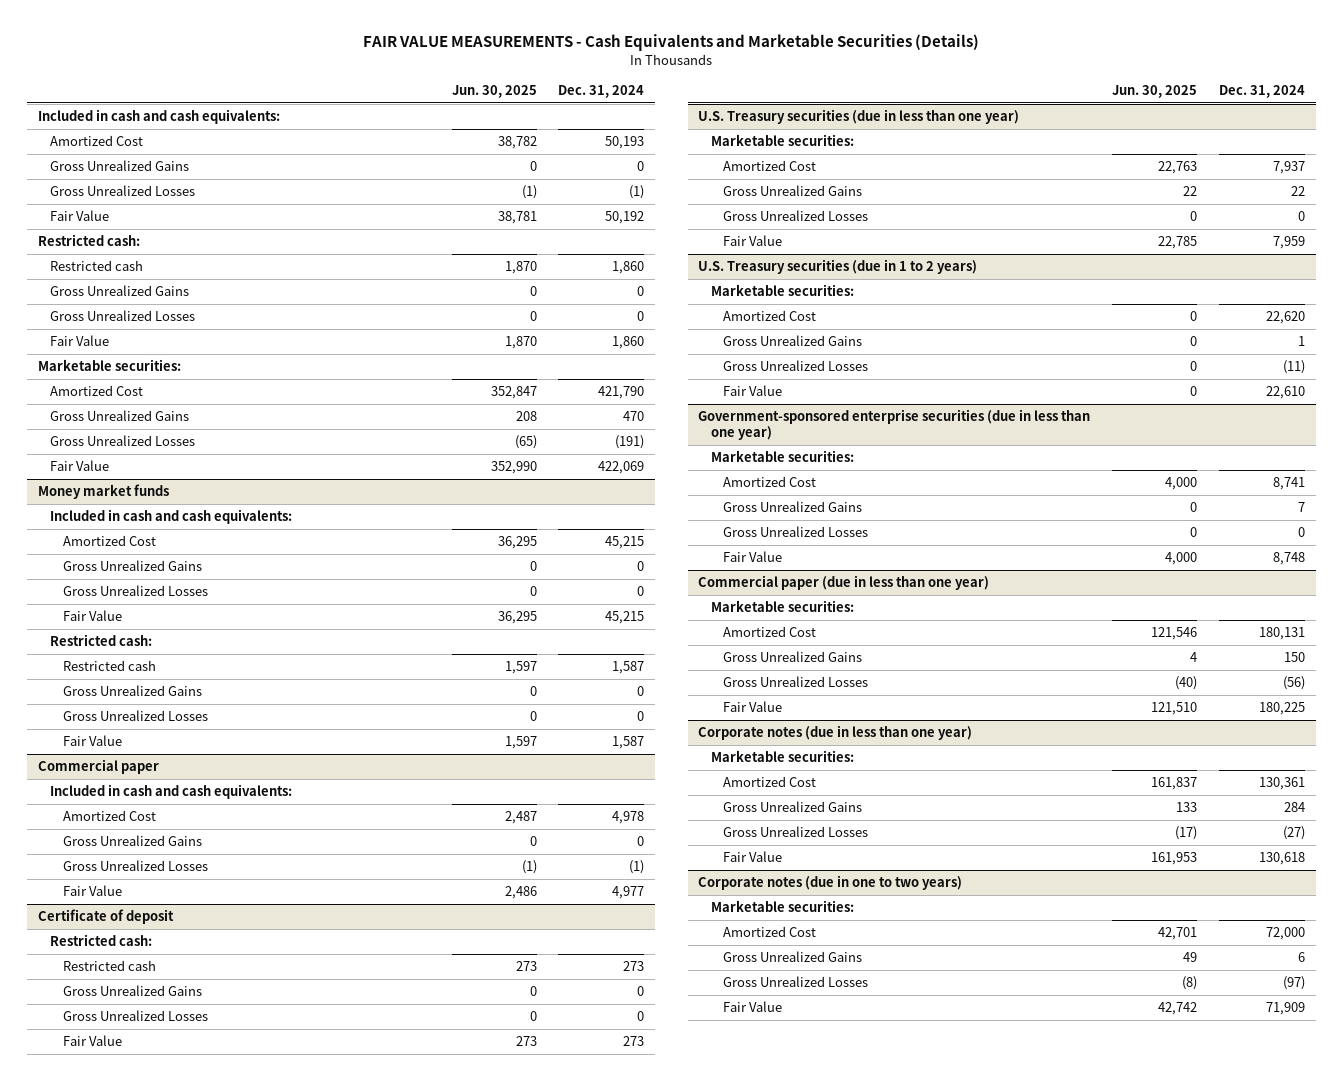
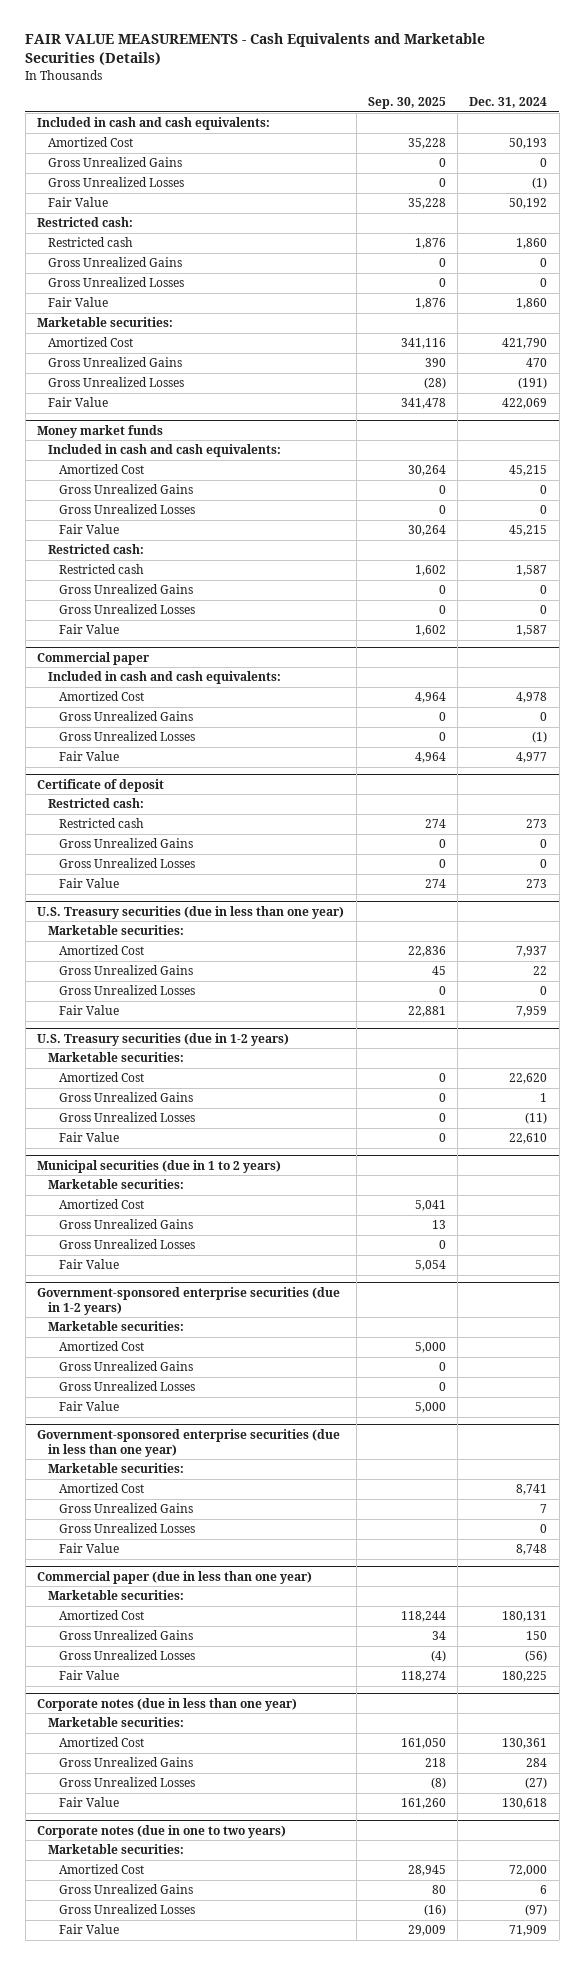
- | Jun. 30, 2025 | Dec. 31, 2024
+ | Sep. 30, 2025 | Dec. 31, 2024
- U.S. Treasury securities (due in 1 to 2 years)
+ U.S. Treasury securities (due in 1-2 years)
+ Municipal securities (due in 1 to 2 years)
+ Marketable securities:
+ Amortized Cost | 5,041 |
+ Gross Unrealized Gains | 13 |
+ Gross Unrealized Losses | 0 |
+ Fair Value | 5,054 |
+ Government-sponsored enterprise securities (due in 1-2 years)
+ Marketable securities:
+ Amortized Cost | 5,000 |
+ Gross Unrealized Gains | 0 |
+ Gross Unrealized Losses | 0 |
+ Fair Value | 5,000 |

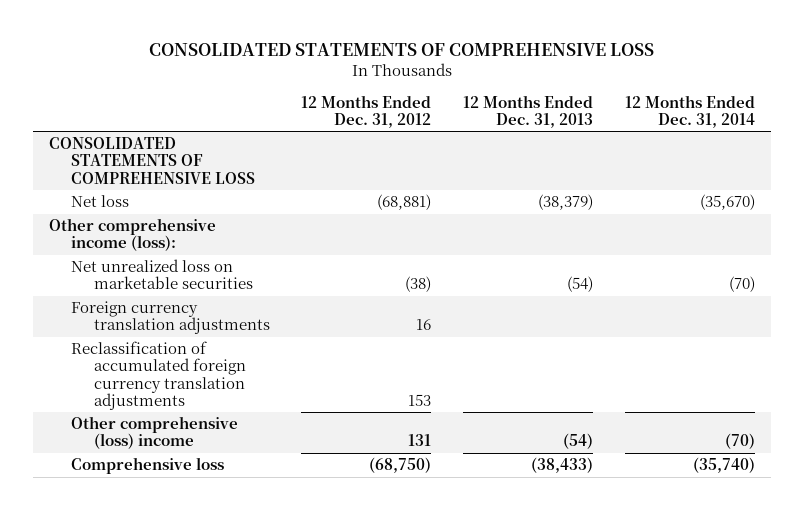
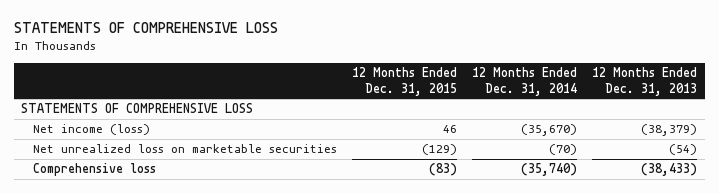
- CONSOLIDATED STATEMENTS OF COMPREHENSIVE LOSS
+ STATEMENTS OF COMPREHENSIVE LOSS
- | 12 Months Ended Dec. 31, 2012 | 12 Months Ended Dec. 31, 2013 | 12 Months Ended Dec. 31, 2014
+ | 12 Months Ended Dec. 31, 2015 | 12 Months Ended Dec. 31, 2014 | 12 Months Ended Dec. 31, 2013
- CONSOLIDATED STATEMENTS OF COMPREHENSIVE LOSS
- Net loss | (68,881) | (38,379) | (35,670)
- Other comprehensive income (loss):
+ STATEMENTS OF COMPREHENSIVE LOSS
+ Net income (loss) | 46 | (35,670) | (38,379)
- Foreign currency translation adjustments | 16 | |
- Reclassification of accumulated foreign currency translation adjustments | 153 | |
- Other comprehensive (loss) income | 131 | (54) | (70)

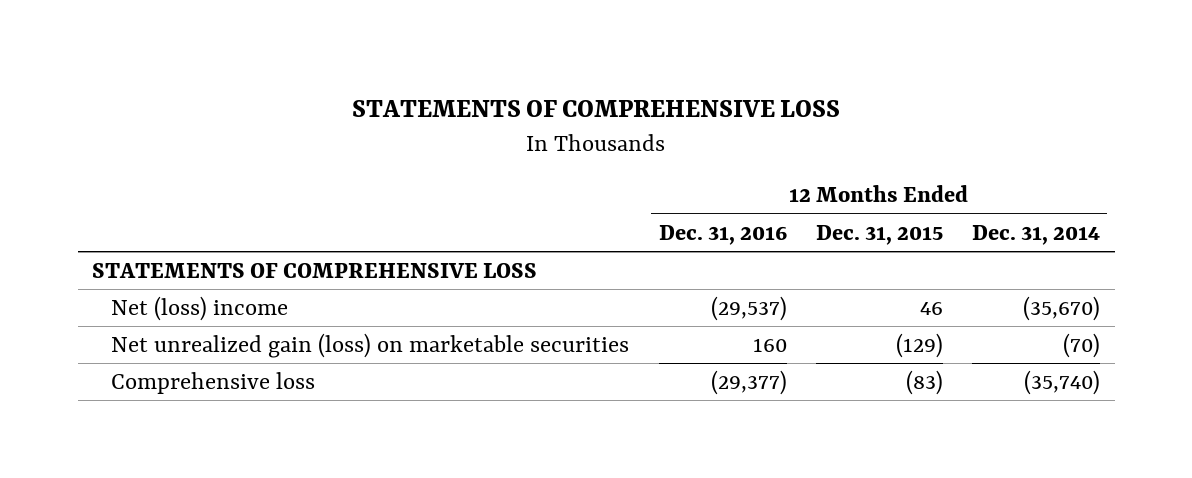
- | 12 Months Ended Dec. 31, 2015 | 12 Months Ended Dec. 31, 2014 | 12 Months Ended Dec. 31, 2013
+ | 12 Months Ended Dec. 31, 2016 | 12 Months Ended Dec. 31, 2015 | 12 Months Ended Dec. 31, 2014
- Net income (loss) | 46 | (35,670) | (38,379)
- Net unrealized loss on marketable securities | (129) | (70) | (54)
+ Net (loss) income | (29,537) | 46 | (35,670)
+ Net unrealized gain (loss) on marketable securities | 160 | (129) | (70)

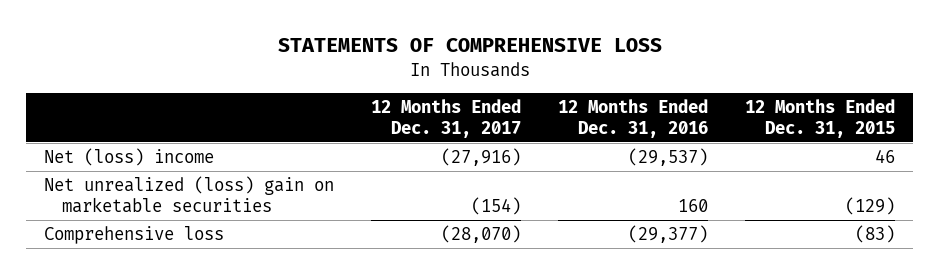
- | 12 Months Ended Dec. 31, 2016 | 12 Months Ended Dec. 31, 2015 | 12 Months Ended Dec. 31, 2014
+ | 12 Months Ended Dec. 31, 2017 | 12 Months Ended Dec. 31, 2016 | 12 Months Ended Dec. 31, 2015
- STATEMENTS OF COMPREHENSIVE LOSS
- Net unrealized gain (loss) on marketable securities | 160 | (129) | (70)
+ Net unrealized (loss) gain on marketable securities | (154) | 160 | (129)

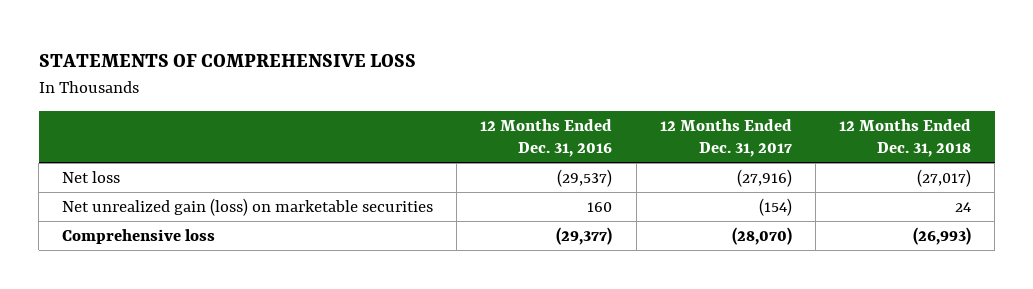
- | 12 Months Ended Dec. 31, 2017 | 12 Months Ended Dec. 31, 2016 | 12 Months Ended Dec. 31, 2015
+ | 12 Months Ended Dec. 31, 2016 | 12 Months Ended Dec. 31, 2017 | 12 Months Ended Dec. 31, 2018
- Net (loss) income | (27,916) | (29,537) | 46
- Net unrealized (loss) gain on marketable securities | (154) | 160 | (129)
+ Net loss | (29,537) | (27,916) | (27,017)
+ Net unrealized gain (loss) on marketable securities | 160 | (154) | 24

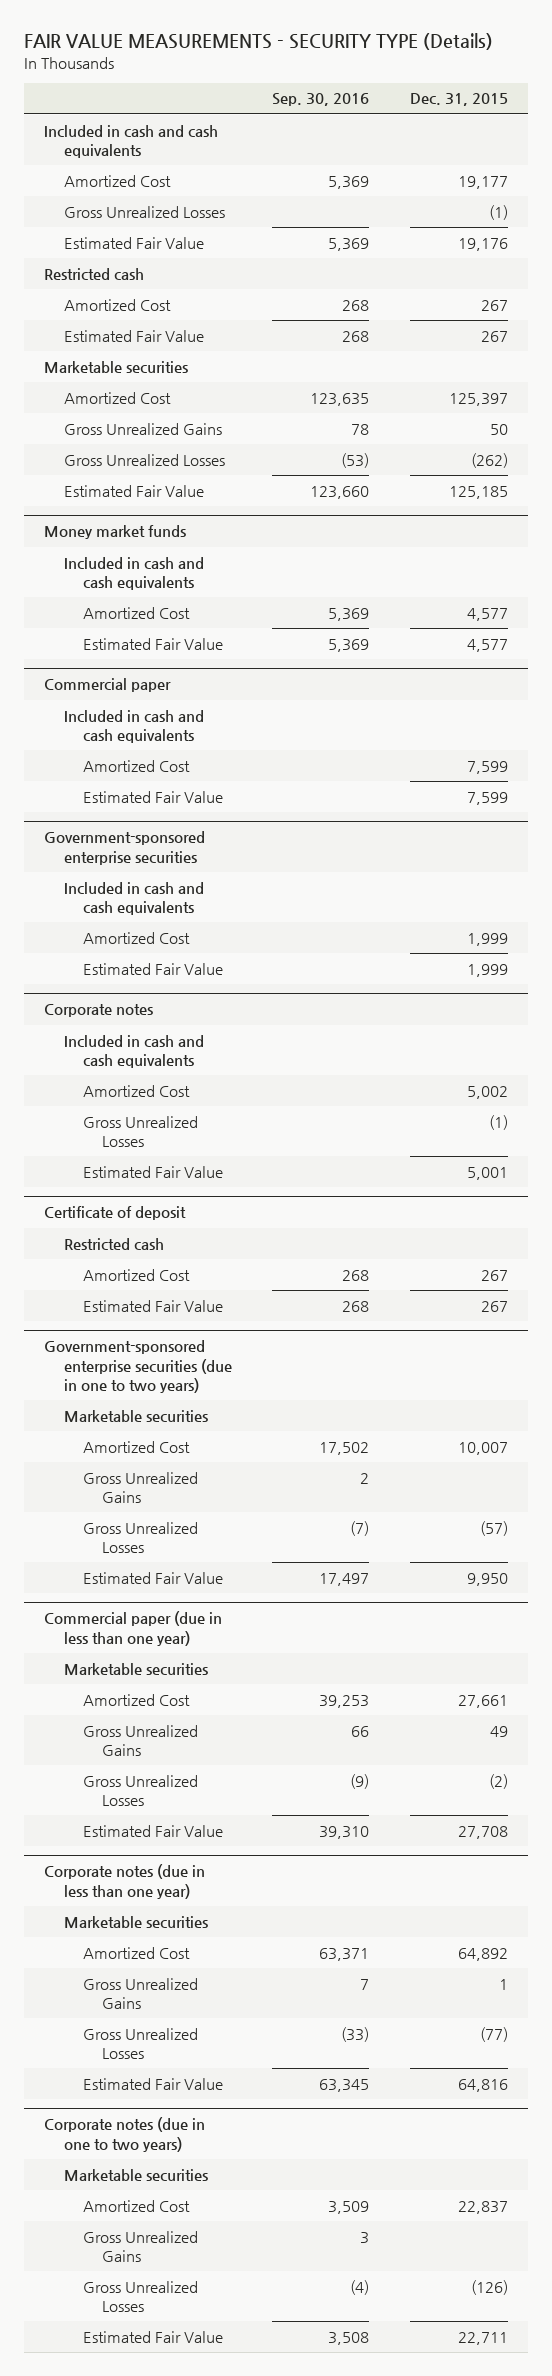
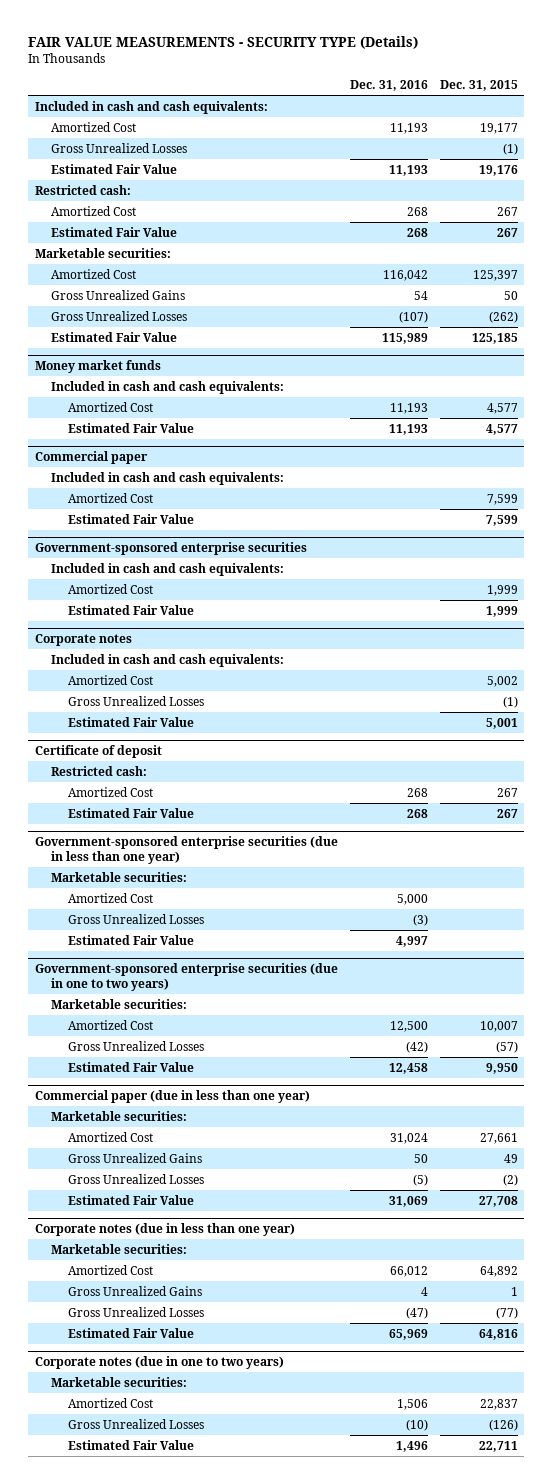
- | Sep. 30, 2016 | Dec. 31, 2015
+ | Dec. 31, 2016 | Dec. 31, 2015
- Included in cash and cash equivalents
+ Included in cash and cash equivalents:
- Restricted cash
+ Restricted cash:
- Marketable securities
+ Marketable securities:
@ Money market funds
- Included in cash and cash equivalents
+ Included in cash and cash equivalents:
@ Commercial paper
- Included in cash and cash equivalents
+ Included in cash and cash equivalents:
@ Government-sponsored enterprise securities
- Included in cash and cash equivalents
+ Included in cash and cash equivalents:
@ Corporate notes
- Included in cash and cash equivalents
+ Included in cash and cash equivalents:
@ Certificate of deposit
- Restricted cash
+ Restricted cash:
+ Government-sponsored enterprise securities (due in less than one year)
+ Marketable securities:
+ Amortized Cost | 5,000 |
+ Gross Unrealized Losses | (3) |
+ Estimated Fair Value | 4,997 |
@ Government-sponsored enterprise securities (due in one to two years)
- Marketable securities
+ Marketable securities:
- Gross Unrealized Gains | 2 |
@ Commercial paper (due in less than one year)
- Marketable securities
+ Marketable securities:
@ Corporate notes (due in less than one year)
- Marketable securities
+ Marketable securities:
@ Corporate notes (due in one to two years)
- Marketable securities
+ Marketable securities:
- Gross Unrealized Gains | 3 |

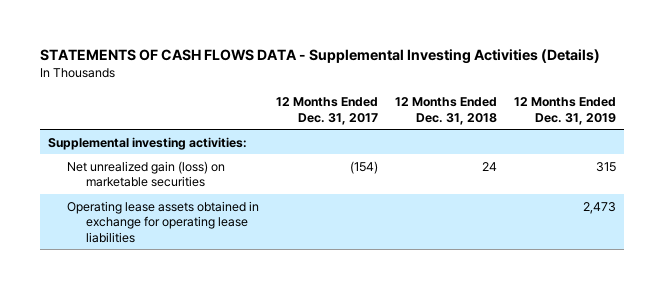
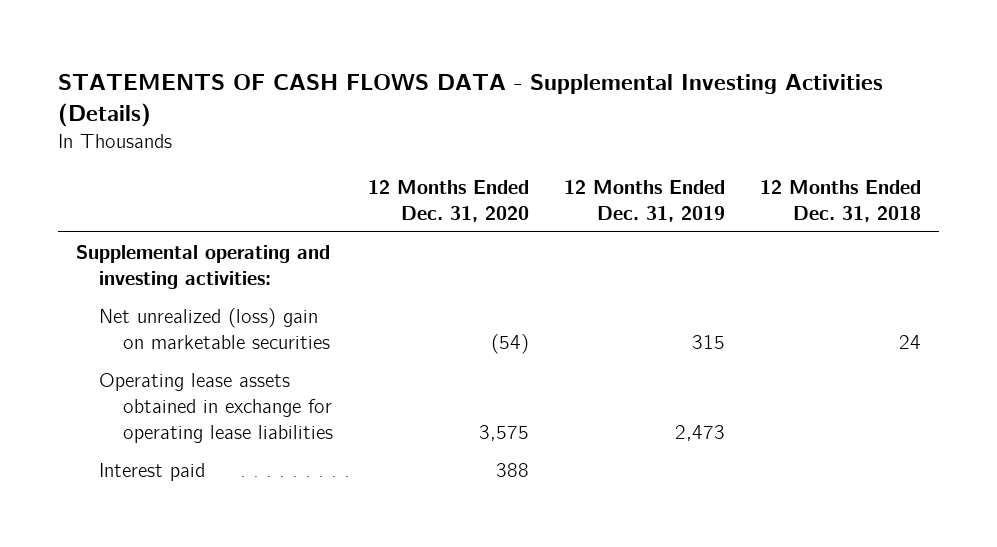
- | 12 Months Ended Dec. 31, 2017 | 12 Months Ended Dec. 31, 2018 | 12 Months Ended Dec. 31, 2019
+ | 12 Months Ended Dec. 31, 2020 | 12 Months Ended Dec. 31, 2019 | 12 Months Ended Dec. 31, 2018
- Supplemental investing activities:
- Net unrealized gain (loss) on marketable securities | (154) | 24 | 315
+ Supplemental operating and investing activities:
+ Net unrealized (loss) gain on marketable securities | (54) | 315 | 24
+ Interest paid | 388 | |

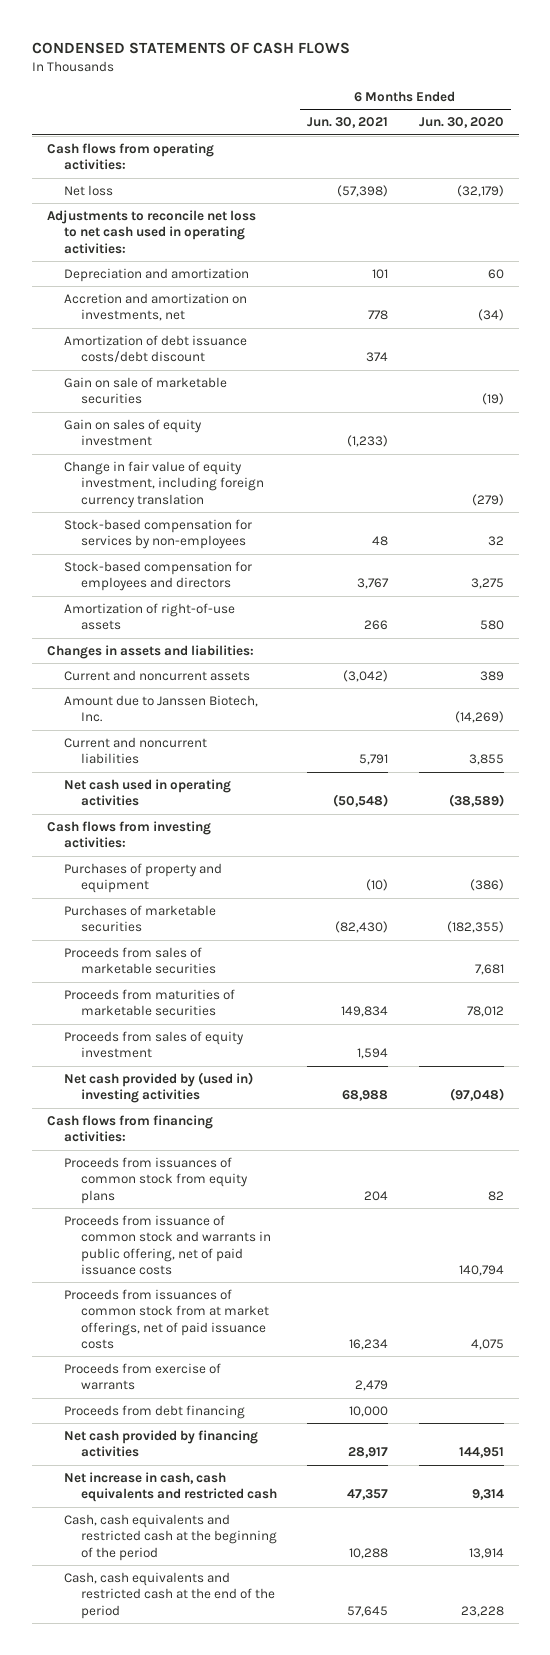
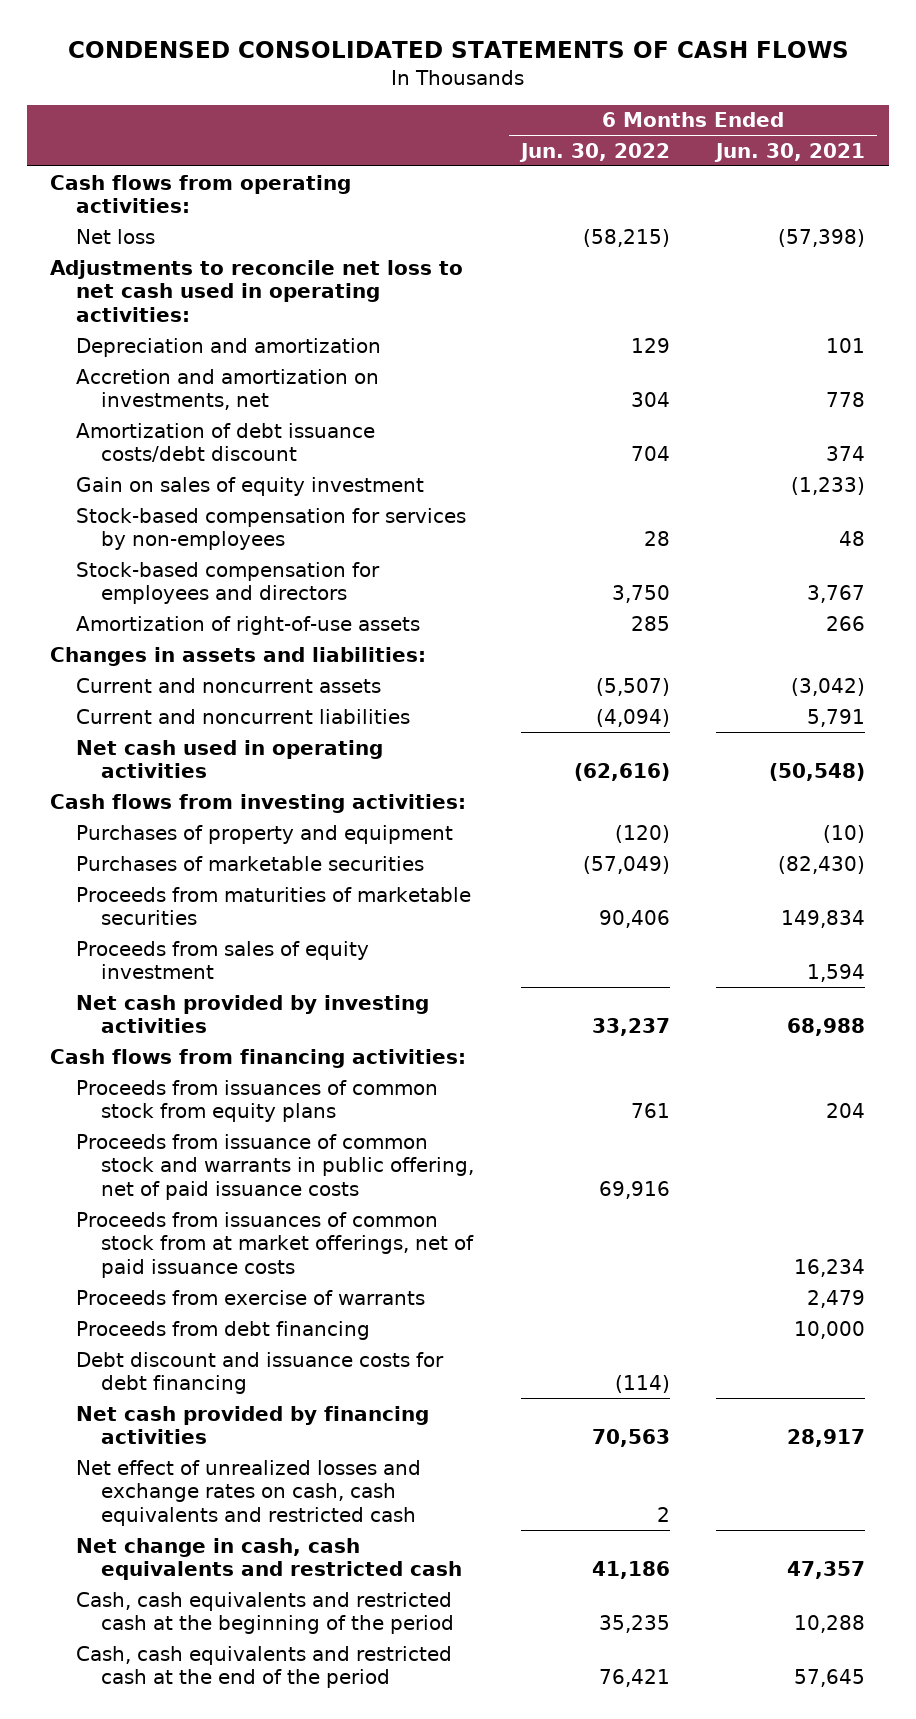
- CONDENSED STATEMENTS OF CASH FLOWS
+ CONDENSED CONSOLIDATED STATEMENTS OF CASH FLOWS
- | 6 Months Ended Jun. 30, 2021 | 6 Months Ended Jun. 30, 2020
+ | 6 Months Ended Jun. 30, 2022 | 6 Months Ended Jun. 30, 2021
- Gain on sale of marketable securities | | (19)
- Change in fair value of equity investment, including foreign currency translation | | (279)
- Amount due to Janssen Biotech, Inc. | | (14,269)
- Proceeds from sales of marketable securities | | 7,681
- Net cash provided by (used in) investing activities | 68,988 | (97,048)
+ Net cash provided by investing activities | 33,237 | 68,988
+ Debt discount and issuance costs for debt financing | (114) |
- Net increase in cash, cash equivalents and restricted cash | 47,357 | 9,314
+ Net effect of unrealized losses and exchange rates on cash, cash equivalents and restricted cash | 2 |
+ Net change in cash, cash equivalents and restricted cash | 41,186 | 47,357

